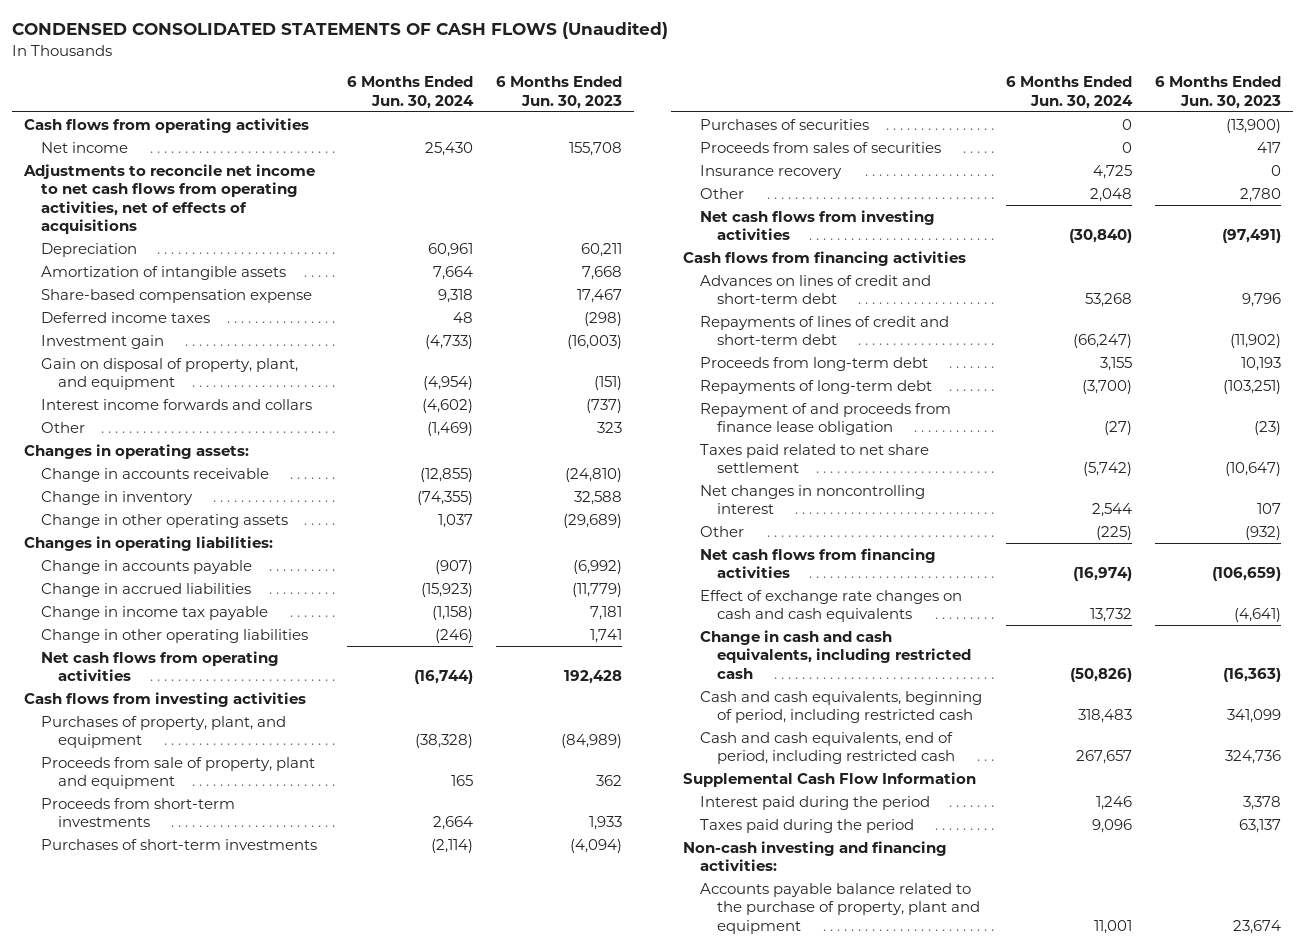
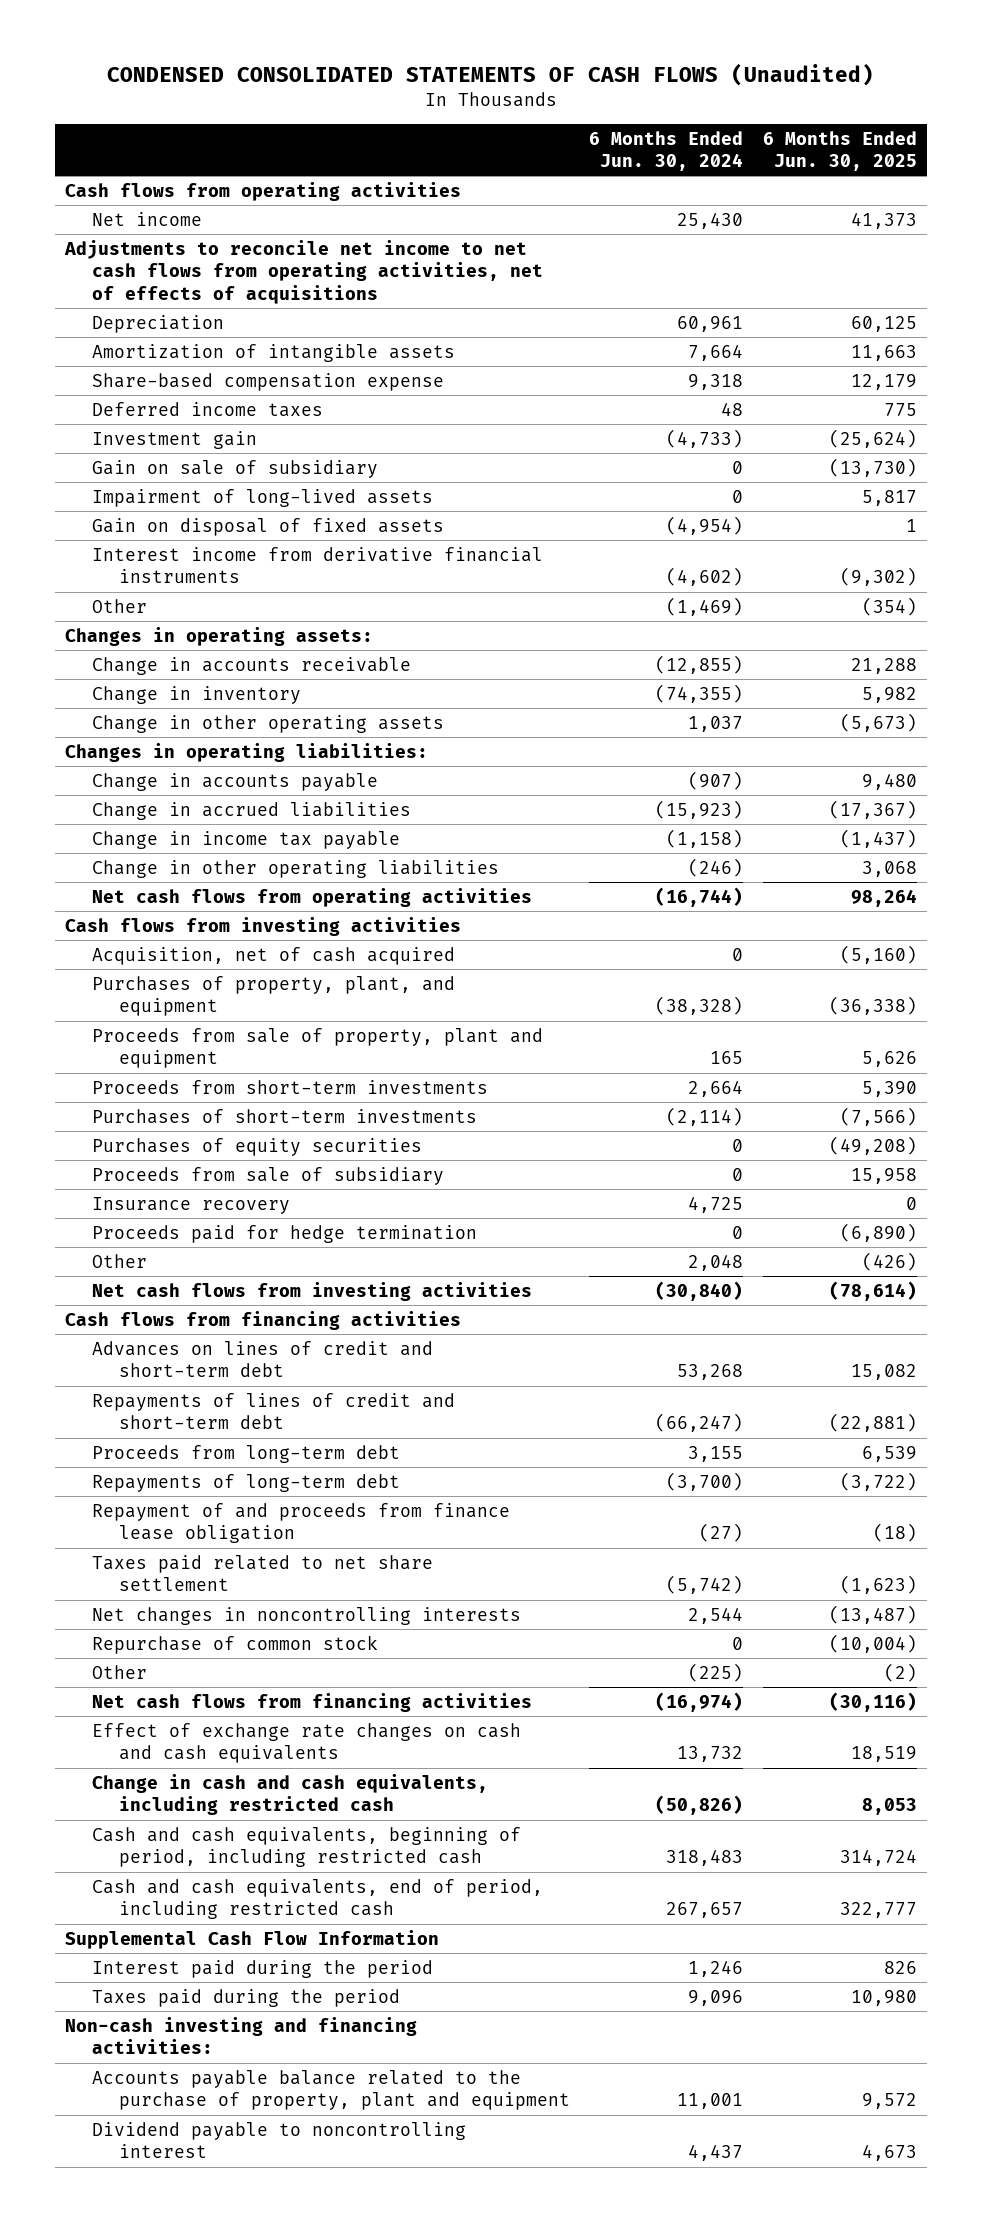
- | 6 Months Ended Jun. 30, 2024 | 6 Months Ended Jun. 30, 2023
+ | 6 Months Ended Jun. 30, 2024 | 6 Months Ended Jun. 30, 2025
- Gain on disposal of property, plant, and equipment | (4,954) | (151)
- Interest income forwards and collars | (4,602) | (737)
+ Gain on sale of subsidiary | 0 | (13,730)
+ Impairment of long-lived assets | 0 | 5,817
+ Gain on disposal of fixed assets | (4,954) | 1
+ Interest income from derivative financial instruments | (4,602) | (9,302)
+ Acquisition, net of cash acquired | 0 | (5,160)
- Purchases of securities | 0 | (13,900)
- Proceeds from sales of securities | 0 | 417
+ Purchases of equity securities | 0 | (49,208)
+ Proceeds from sale of subsidiary | 0 | 15,958
+ Proceeds paid for hedge termination | 0 | (6,890)
- Net changes in noncontrolling interest | 2,544 | 107
+ Net changes in noncontrolling interests | 2,544 | (13,487)
+ Repurchase of common stock | 0 | (10,004)
+ Dividend payable to noncontrolling interest | 4,437 | 4,673

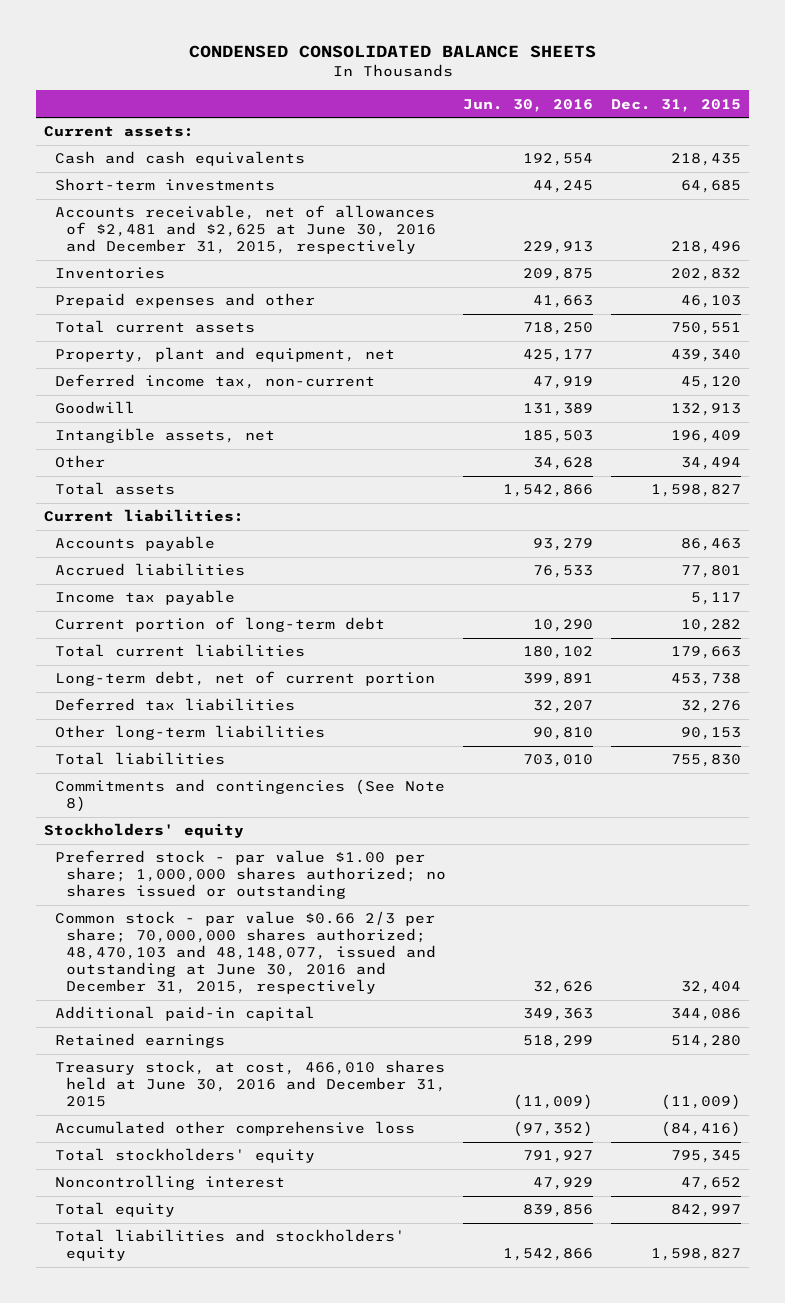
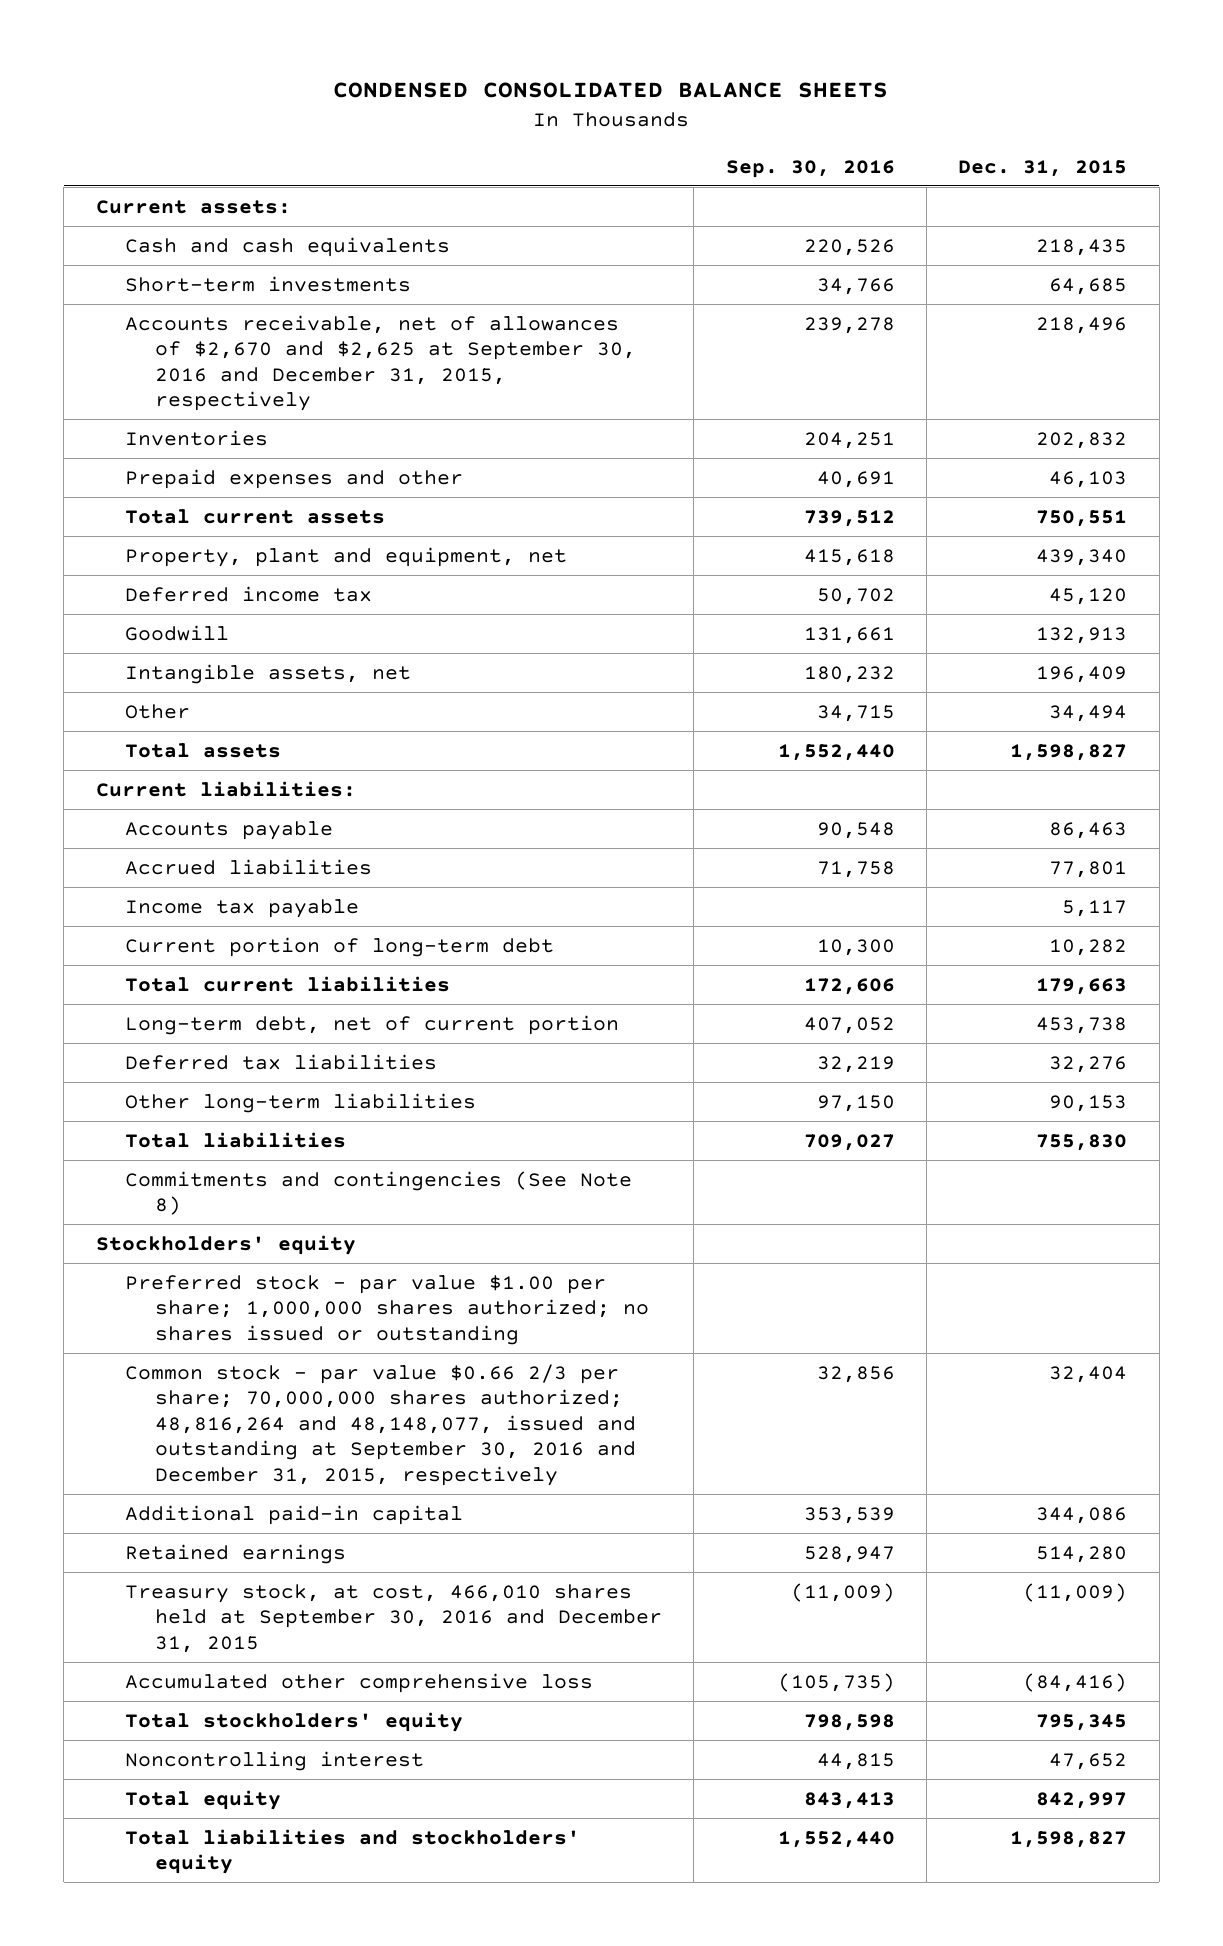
- | Jun. 30, 2016 | Dec. 31, 2015
+ | Sep. 30, 2016 | Dec. 31, 2015
- Accounts receivable, net of allowances of $2,481 and $2,625 at June 30, 2016 and December 31, 2015, respectively | 229,913 | 218,496
+ Accounts receivable, net of allowances of $2,670 and $2,625 at September 30, 2016 and December 31, 2015, respectively | 239,278 | 218,496
- Deferred income tax, non-current | 47,919 | 45,120
+ Deferred income tax | 50,702 | 45,120
- Common stock - par value $0.66 2/3 per share; 70,000,000 shares authorized; 48,470,103 and 48,148,077, issued and outstanding at June 30, 2016 and December 31, 2015, respectively | 32,626 | 32,404
+ Common stock - par value $0.66 2/3 per share; 70,000,000 shares authorized; 48,816,264 and 48,148,077, issued and outstanding at September 30, 2016 and December 31, 2015, respectively | 32,856 | 32,404
- Treasury stock, at cost, 466,010 shares held at June 30, 2016 and December 31, 2015 | (11,009) | (11,009)
+ Treasury stock, at cost, 466,010 shares held at September 30, 2016 and December 31, 2015 | (11,009) | (11,009)

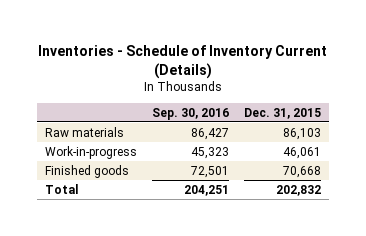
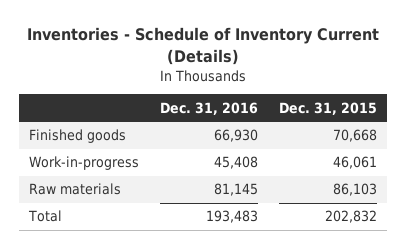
- | Sep. 30, 2016 | Dec. 31, 2015
+ | Dec. 31, 2016 | Dec. 31, 2015
moved down: Work-in-progress | 45,408 | 46,061
moved down: Raw materials | 81,145 | 86,103

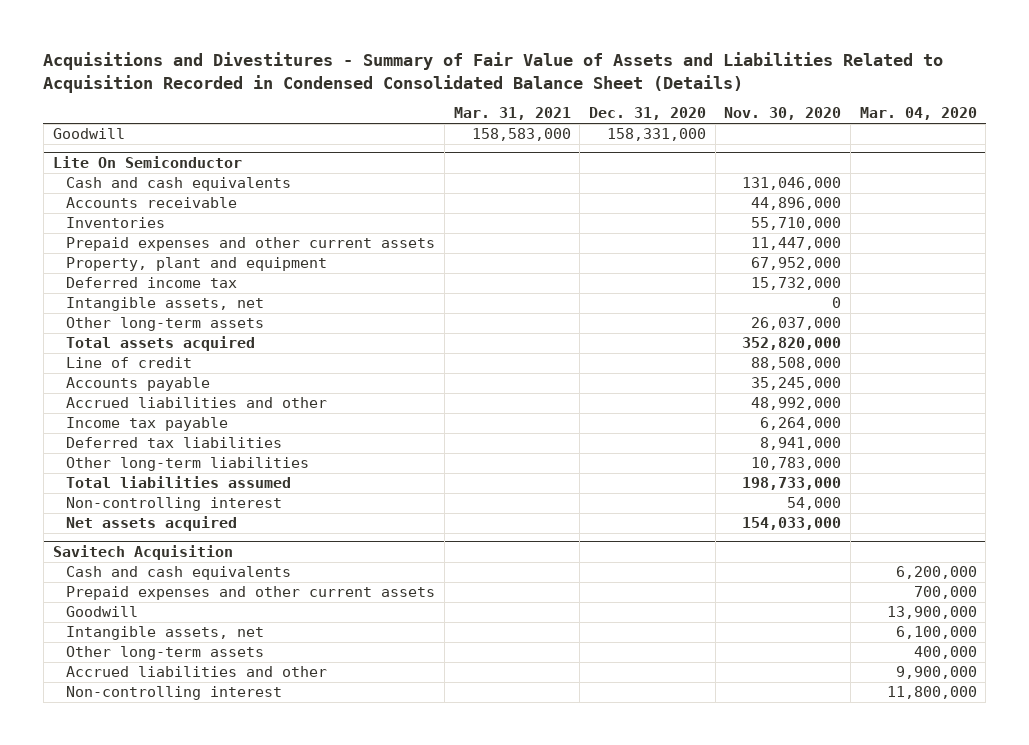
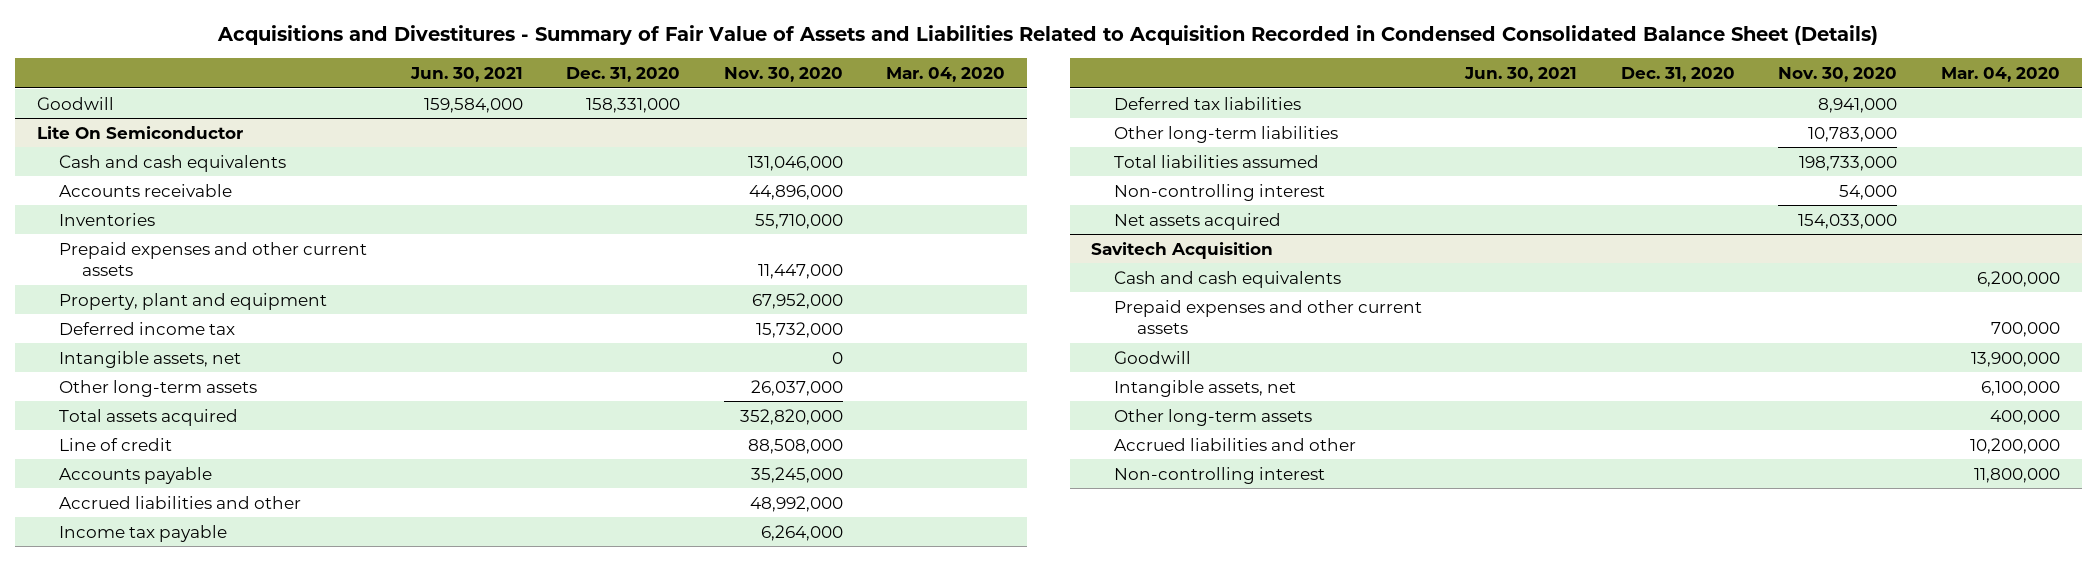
- | Mar. 31, 2021 | Dec. 31, 2020 | Nov. 30, 2020 | Mar. 04, 2020
+ | Jun. 30, 2021 | Dec. 31, 2020 | Nov. 30, 2020 | Mar. 04, 2020
@ Savitech Acquisition
- Accrued liabilities and other | | | | 9,900,000
+ Accrued liabilities and other | | | | 10,200,000

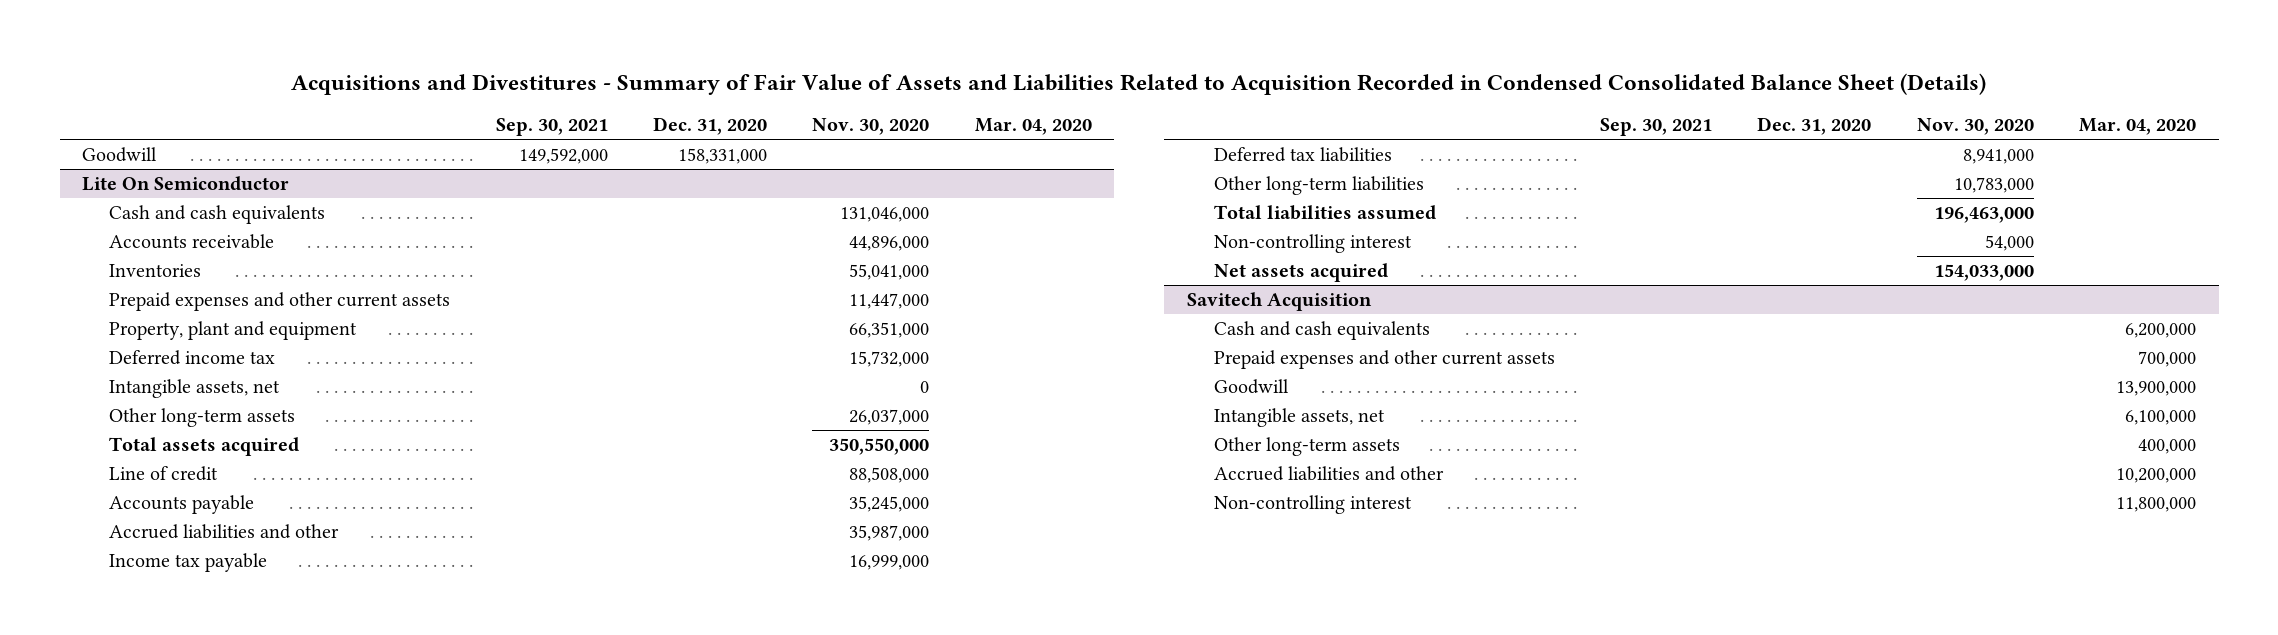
- | Jun. 30, 2021 | Dec. 31, 2020 | Nov. 30, 2020 | Mar. 04, 2020
+ | Sep. 30, 2021 | Dec. 31, 2020 | Nov. 30, 2020 | Mar. 04, 2020
@ Lite On Semiconductor
- Inventories | | | 55,710,000 |
+ Inventories | | | 55,041,000 |
- Property, plant and equipment | | | 67,952,000 |
+ Property, plant and equipment | | | 66,351,000 |
- Total assets acquired | | | 352,820,000 |
+ Total assets acquired | | | 350,550,000 |
- Accrued liabilities and other | | | 48,992,000 |
- Income tax payable | | | 6,264,000 |
+ Accrued liabilities and other | | | 35,987,000 |
+ Income tax payable | | | 16,999,000 |
- Total liabilities assumed | | | 198,733,000 |
+ Total liabilities assumed | | | 196,463,000 |

